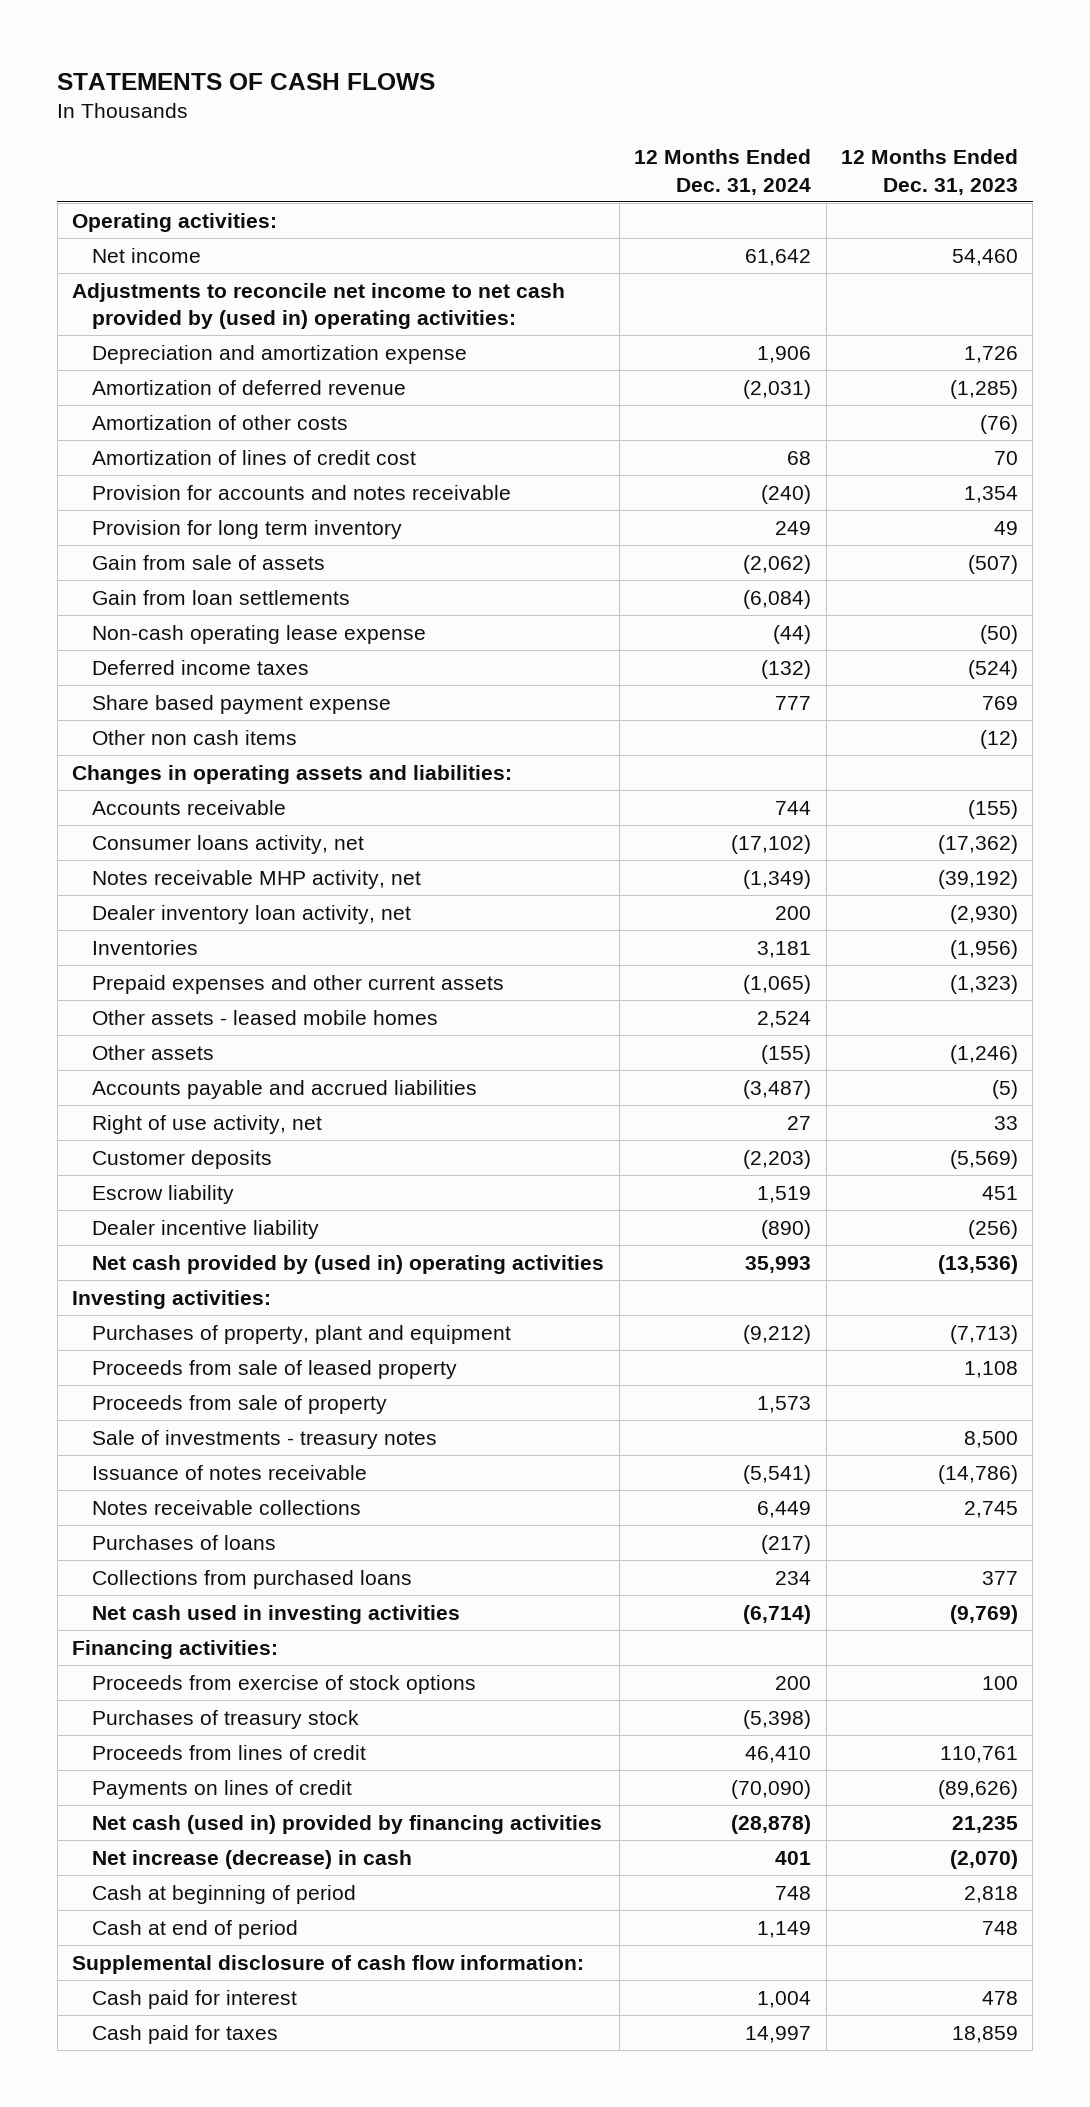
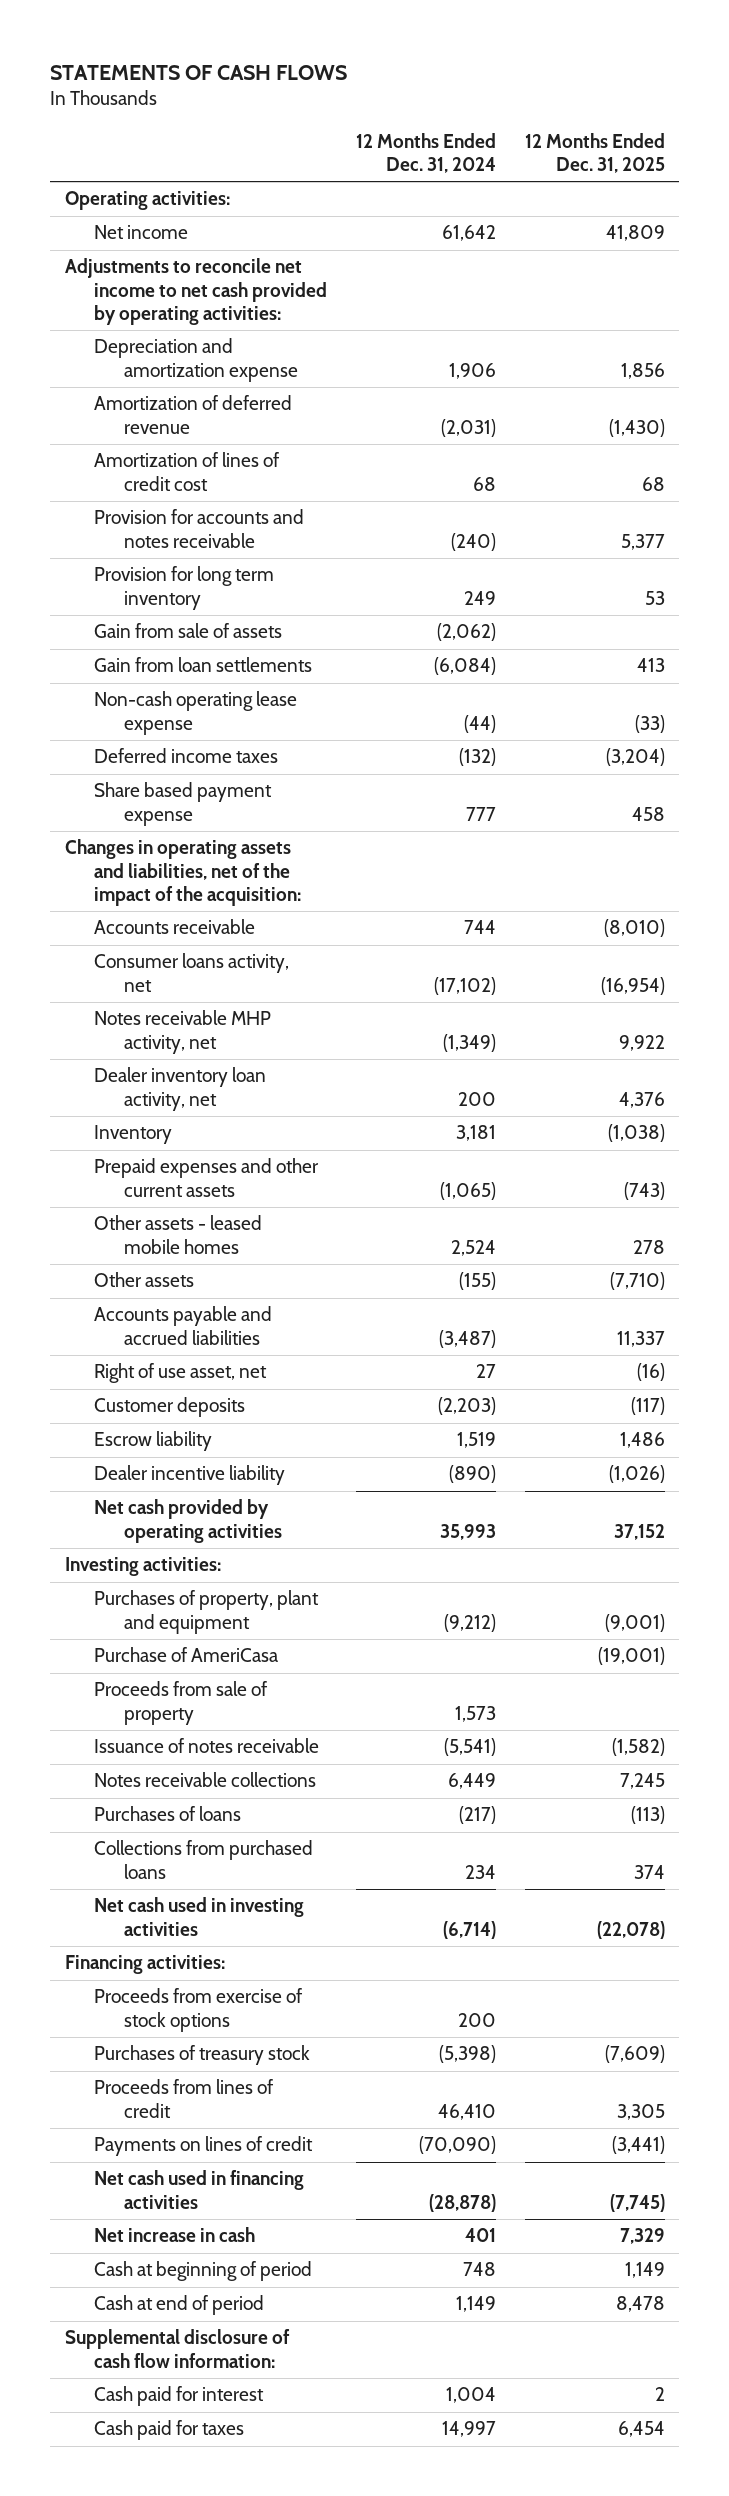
- | 12 Months Ended Dec. 31, 2024 | 12 Months Ended Dec. 31, 2023
+ | 12 Months Ended Dec. 31, 2024 | 12 Months Ended Dec. 31, 2025
- Adjustments to reconcile net income to net cash provided by (used in) operating activities:
+ Adjustments to reconcile net income to net cash provided by operating activities:
- Amortization of other costs | | (76)
- Other non cash items | | (12)
- Changes in operating assets and liabilities:
+ Changes in operating assets and liabilities, net of the impact of the acquisition:
- Inventories | 3,181 | (1,956)
+ Inventory | 3,181 | (1,038)
- Right of use activity, net | 27 | 33
+ Right of use asset, net | 27 | (16)
- Net cash provided by (used in) operating activities | 35,993 | (13,536)
+ Net cash provided by operating activities | 35,993 | 37,152
- Proceeds from sale of leased property | | 1,108
+ Purchase of AmeriCasa | | (19,001)
- Sale of investments - treasury notes | | 8,500
- Net cash (used in) provided by financing activities | (28,878) | 21,235
- Net increase (decrease) in cash | 401 | (2,070)
+ Net cash used in financing activities | (28,878) | (7,745)
+ Net increase in cash | 401 | 7,329

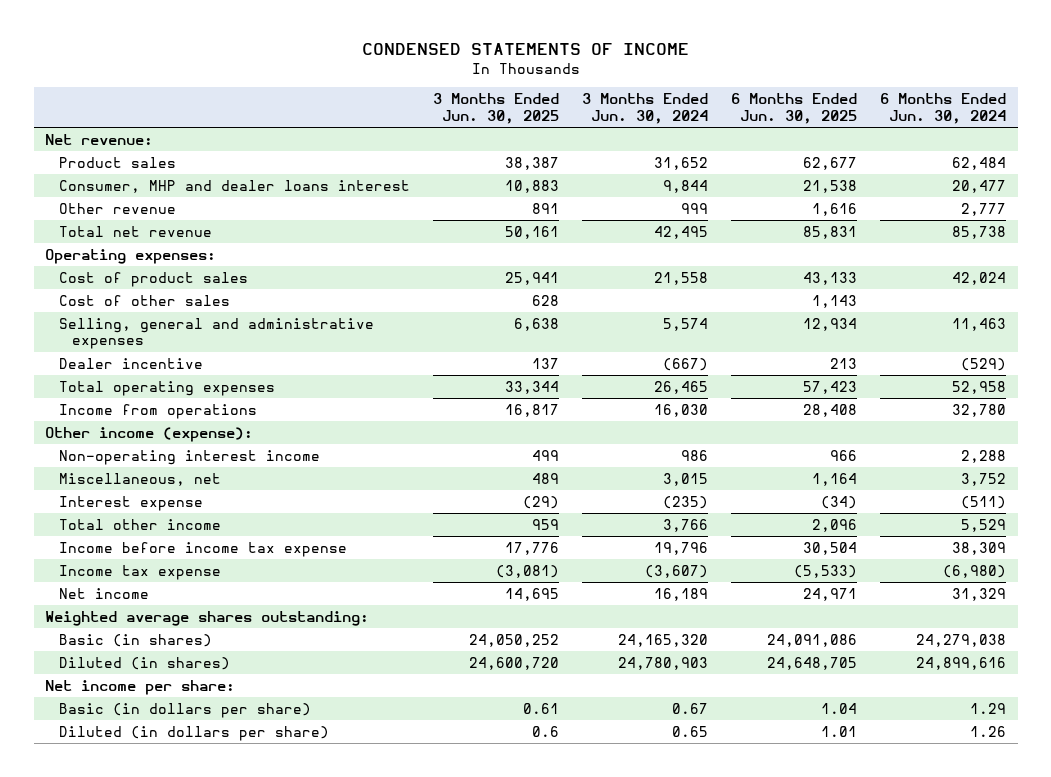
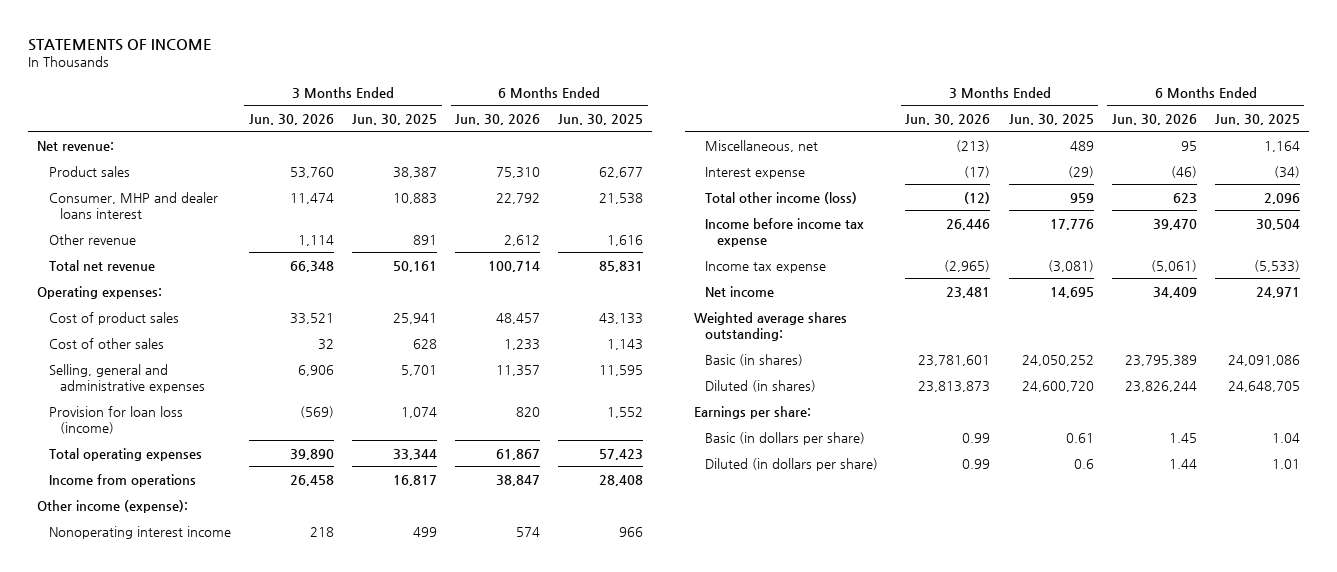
- CONDENSED STATEMENTS OF INCOME
+ STATEMENTS OF INCOME
- | 3 Months Ended Jun. 30, 2025 | 3 Months Ended Jun. 30, 2024 | 6 Months Ended Jun. 30, 2025 | 6 Months Ended Jun. 30, 2024
+ | 3 Months Ended Jun. 30, 2026 | 3 Months Ended Jun. 30, 2025 | 6 Months Ended Jun. 30, 2026 | 6 Months Ended Jun. 30, 2025
- Selling, general and administrative expenses | 6,638 | 5,574 | 12,934 | 11,463
- Dealer incentive | 137 | (667) | 213 | (529)
+ Selling, general and administrative expenses | 6,906 | 5,701 | 11,357 | 11,595
+ Provision for loan loss (income) | (569) | 1,074 | 820 | 1,552
- Non-operating interest income | 499 | 986 | 966 | 2,288
+ Nonoperating interest income | 218 | 499 | 574 | 966
- Total other income | 959 | 3,766 | 2,096 | 5,529
+ Total other income (loss) | (12) | 959 | 623 | 2,096
- Net income per share:
+ Earnings per share:

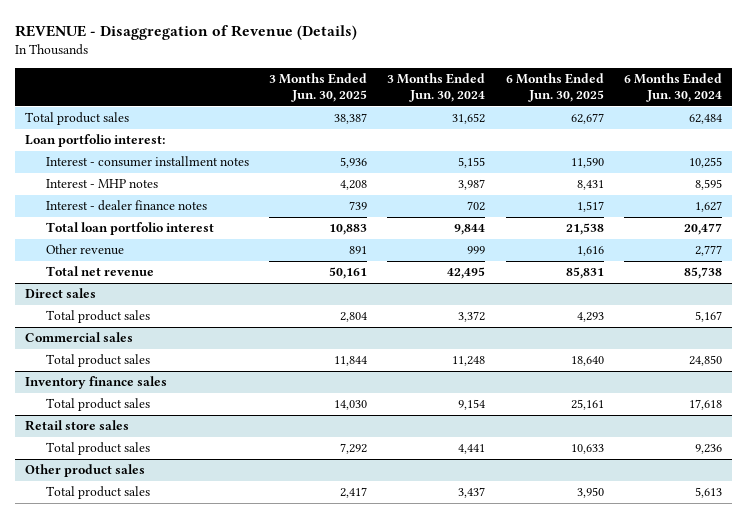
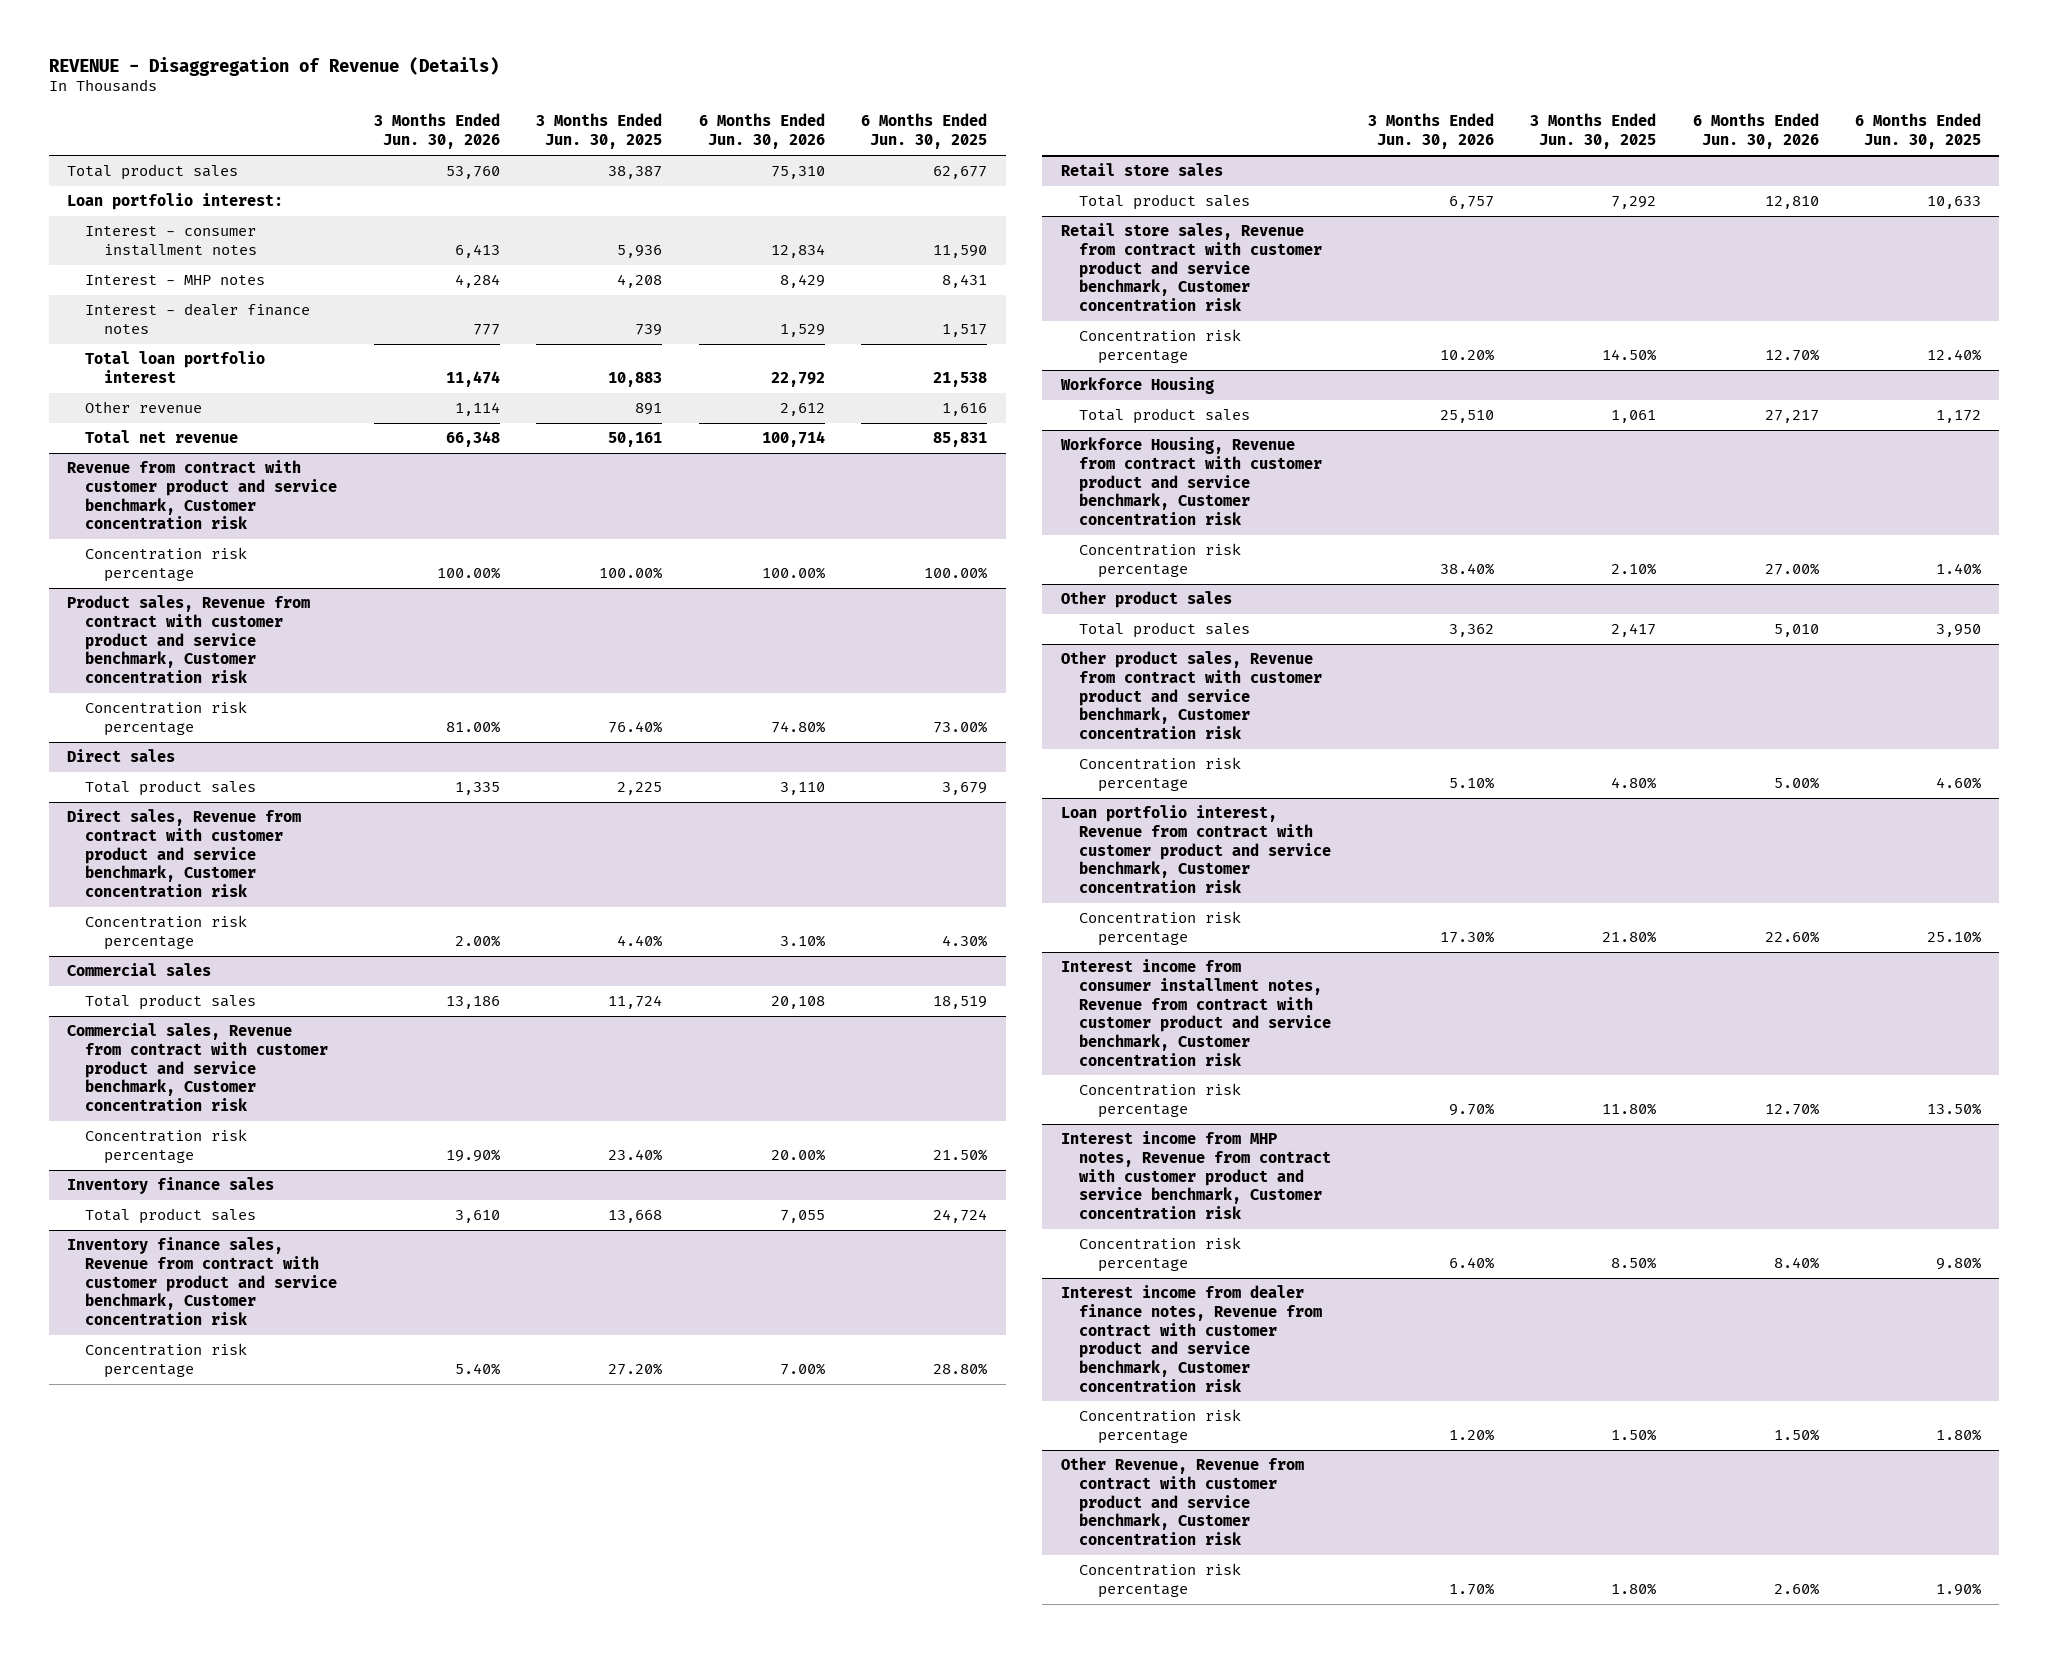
- | 3 Months Ended Jun. 30, 2025 | 3 Months Ended Jun. 30, 2024 | 6 Months Ended Jun. 30, 2025 | 6 Months Ended Jun. 30, 2024
+ | 3 Months Ended Jun. 30, 2026 | 3 Months Ended Jun. 30, 2025 | 6 Months Ended Jun. 30, 2026 | 6 Months Ended Jun. 30, 2025
+ Revenue from contract with customer product and service benchmark, Customer concentration risk
+ Concentration risk percentage | 100.00% | 100.00% | 100.00% | 100.00%
+ Product sales, Revenue from contract with customer product and service benchmark, Customer concentration risk
+ Concentration risk percentage | 81.00% | 76.40% | 74.80% | 73.00%
@ Direct sales
- Total product sales | 2,804 | 3,372 | 4,293 | 5,167
+ Total product sales | 1,335 | 2,225 | 3,110 | 3,679
+ Direct sales, Revenue from contract with customer product and service benchmark, Customer concentration risk
+ Concentration risk percentage | 2.00% | 4.40% | 3.10% | 4.30%
@ Commercial sales
- Total product sales | 11,844 | 11,248 | 18,640 | 24,850
+ Total product sales | 13,186 | 11,724 | 20,108 | 18,519
+ Commercial sales, Revenue from contract with customer product and service benchmark, Customer concentration risk
+ Concentration risk percentage | 19.90% | 23.40% | 20.00% | 21.50%
@ Inventory finance sales
- Total product sales | 14,030 | 9,154 | 25,161 | 17,618
+ Total product sales | 3,610 | 13,668 | 7,055 | 24,724
+ Inventory finance sales, Revenue from contract with customer product and service benchmark, Customer concentration risk
+ Concentration risk percentage | 5.40% | 27.20% | 7.00% | 28.80%
+ Retail store sales, Revenue from contract with customer product and service benchmark, Customer concentration risk
+ Concentration risk percentage | 10.20% | 14.50% | 12.70% | 12.40%
+ Workforce Housing
+ Total product sales | 25,510 | 1,061 | 27,217 | 1,172
+ Workforce Housing, Revenue from contract with customer product and service benchmark, Customer concentration risk
+ Concentration risk percentage | 38.40% | 2.10% | 27.00% | 1.40%
+ Other product sales, Revenue from contract with customer product and service benchmark, Customer concentration risk
+ Concentration risk percentage | 5.10% | 4.80% | 5.00% | 4.60%
+ Loan portfolio interest, Revenue from contract with customer product and service benchmark, Customer concentration risk
+ Concentration risk percentage | 17.30% | 21.80% | 22.60% | 25.10%
+ Interest income from consumer installment notes, Revenue from contract with customer product and service benchmark, Customer concentration risk
+ Concentration risk percentage | 9.70% | 11.80% | 12.70% | 13.50%
+ Interest income from MHP notes, Revenue from contract with customer product and service benchmark, Customer concentration risk
+ Concentration risk percentage | 6.40% | 8.50% | 8.40% | 9.80%
+ Interest income from dealer finance notes, Revenue from contract with customer product and service benchmark, Customer concentration risk
+ Concentration risk percentage | 1.20% | 1.50% | 1.50% | 1.80%
+ Other Revenue, Revenue from contract with customer product and service benchmark, Customer concentration risk
+ Concentration risk percentage | 1.70% | 1.80% | 2.60% | 1.90%

